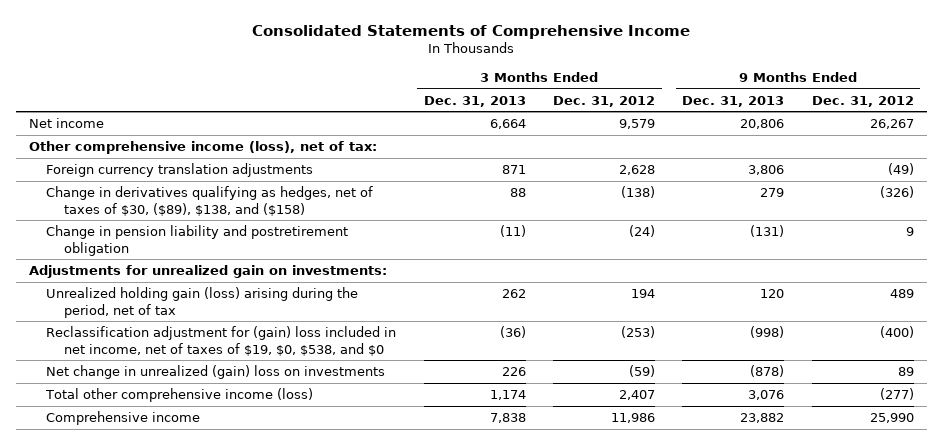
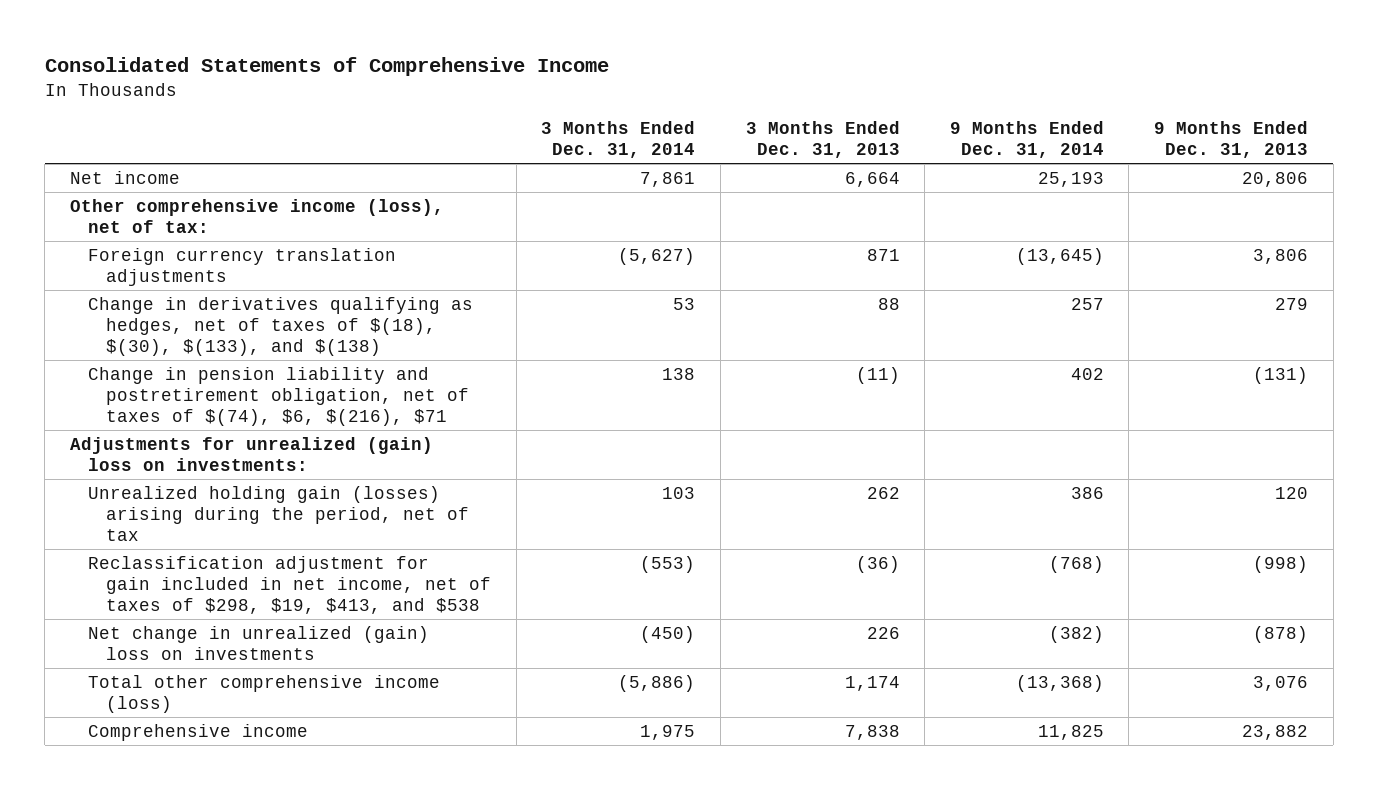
- | 3 Months Ended Dec. 31, 2013 | 3 Months Ended Dec. 31, 2012 | 9 Months Ended Dec. 31, 2013 | 9 Months Ended Dec. 31, 2012
+ | 3 Months Ended Dec. 31, 2014 | 3 Months Ended Dec. 31, 2013 | 9 Months Ended Dec. 31, 2014 | 9 Months Ended Dec. 31, 2013
- Change in derivatives qualifying as hedges, net of taxes of $30, ($89), $138, and ($158) | 88 | (138) | 279 | (326)
- Change in pension liability and postretirement obligation | (11) | (24) | (131) | 9
- Adjustments for unrealized gain on investments:
- Unrealized holding gain (loss) arising during the period, net of tax | 262 | 194 | 120 | 489
- Reclassification adjustment for (gain) loss included in net income, net of taxes of $19, $0, $538, and $0 | (36) | (253) | (998) | (400)
+ Change in derivatives qualifying as hedges, net of taxes of $(18), $(30), $(133), and $(138) | 53 | 88 | 257 | 279
+ Change in pension liability and postretirement obligation, net of taxes of $(74), $6, $(216), $71 | 138 | (11) | 402 | (131)
+ Adjustments for unrealized (gain) loss on investments:
+ Unrealized holding gain (losses) arising during the period, net of tax | 103 | 262 | 386 | 120
+ Reclassification adjustment for gain included in net income, net of taxes of $298, $19, $413, and $538 | (553) | (36) | (768) | (998)

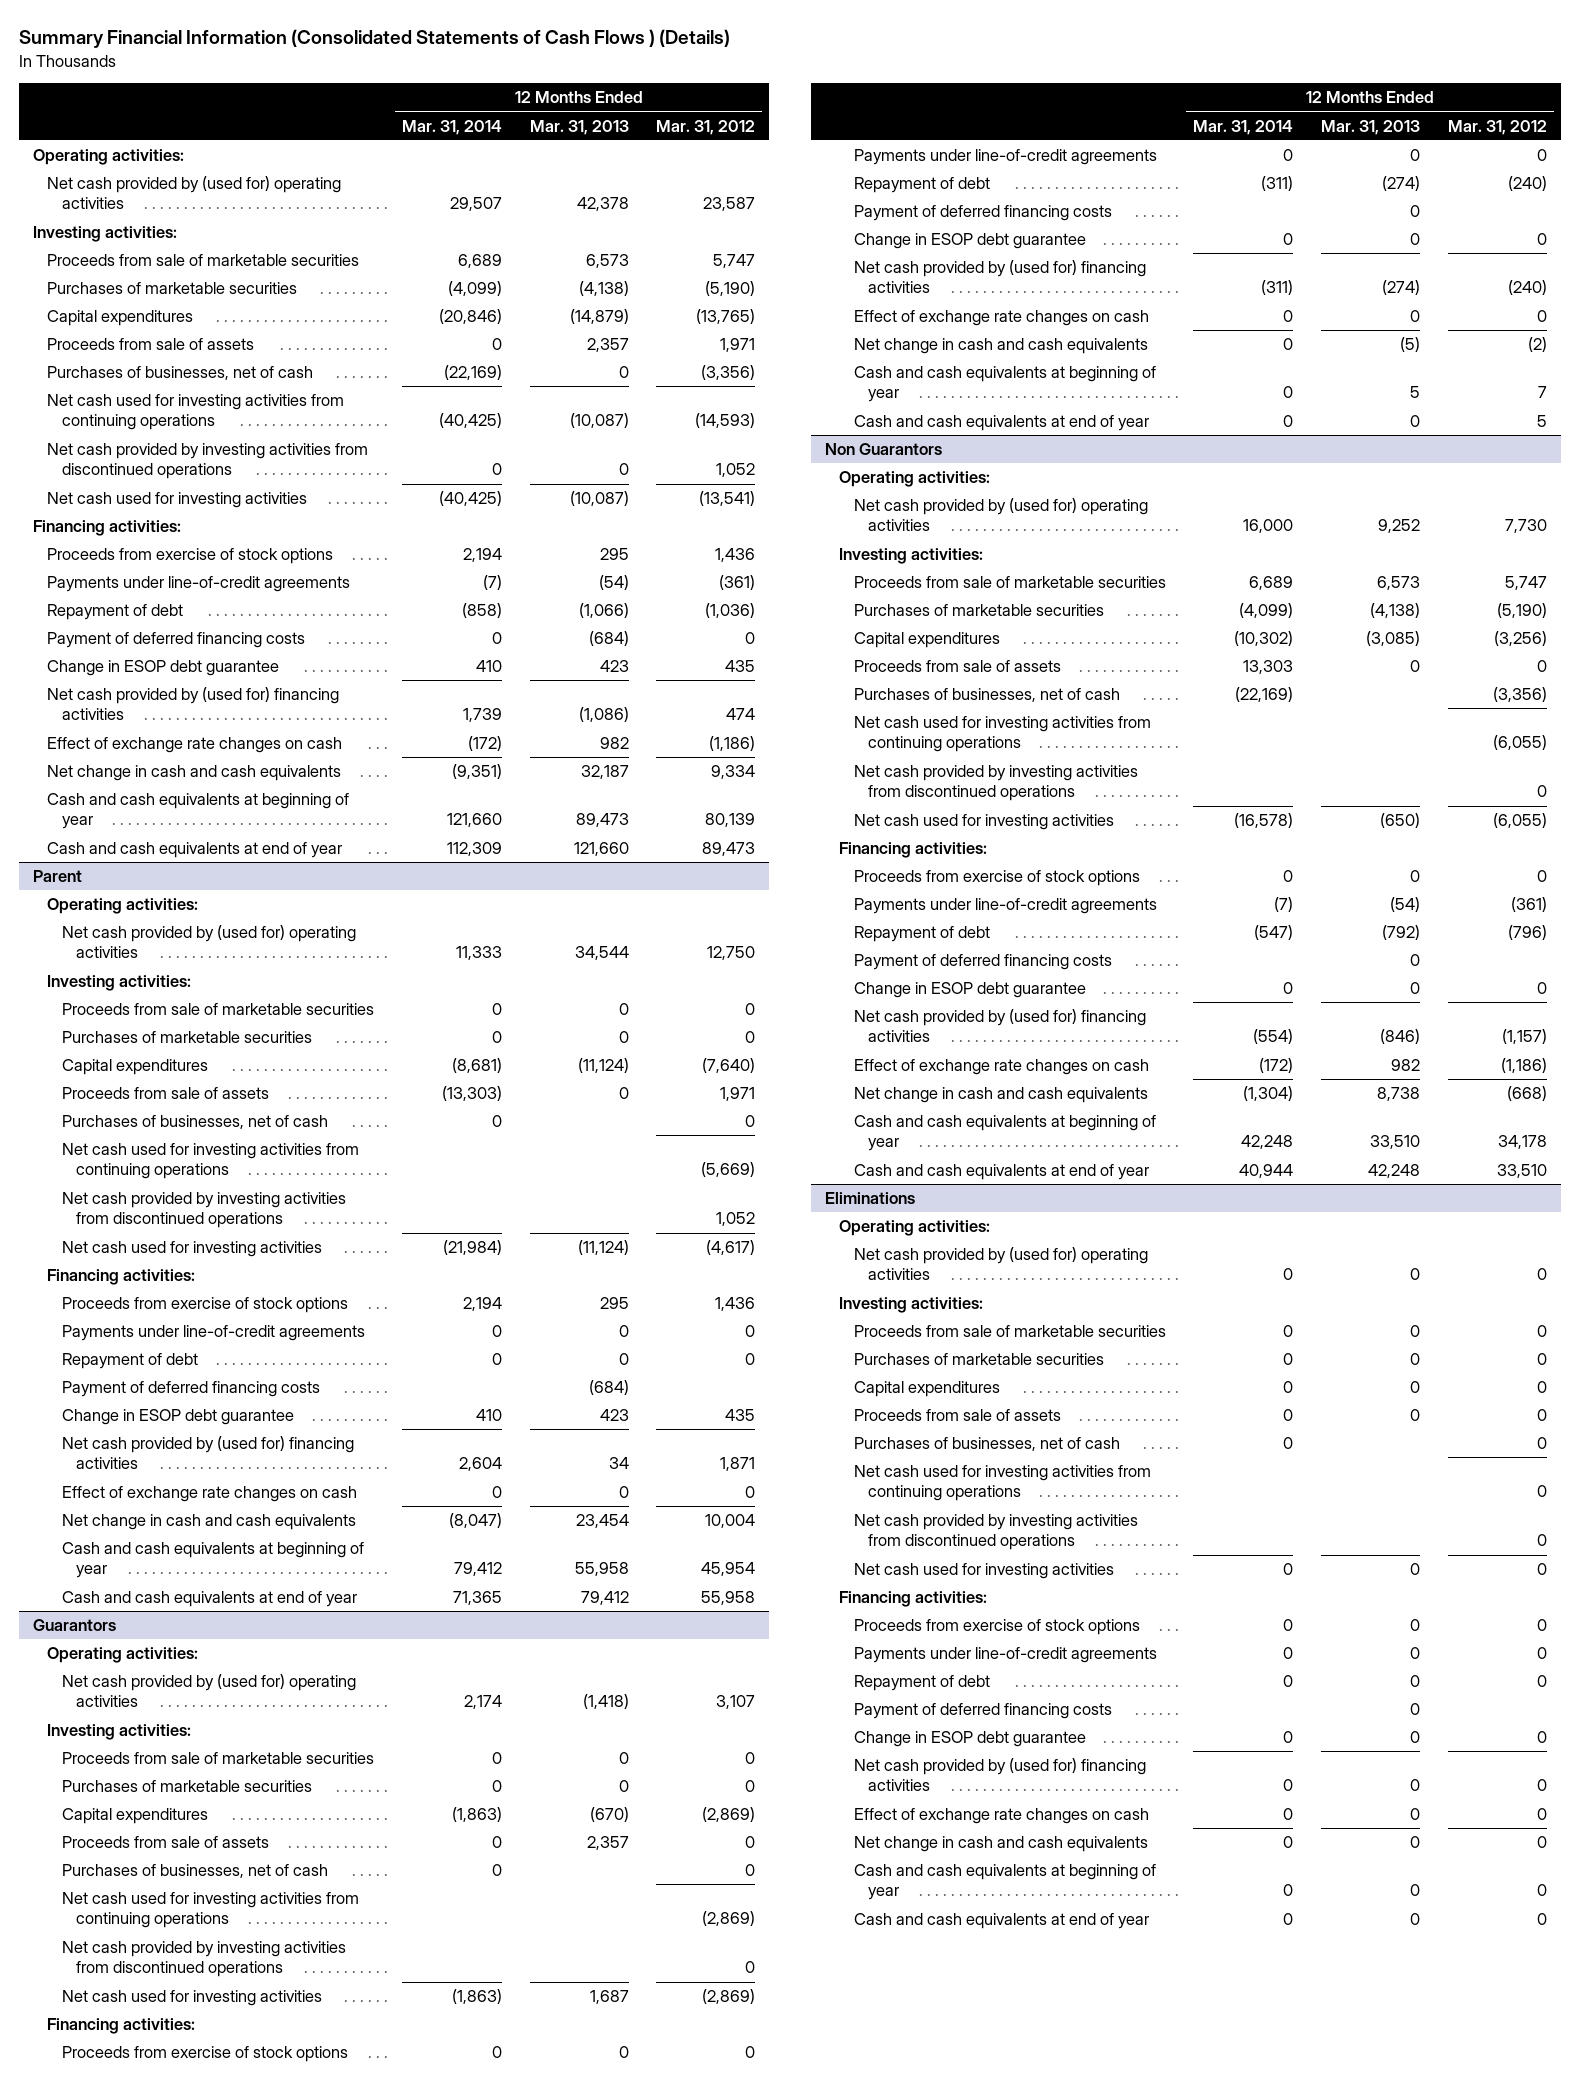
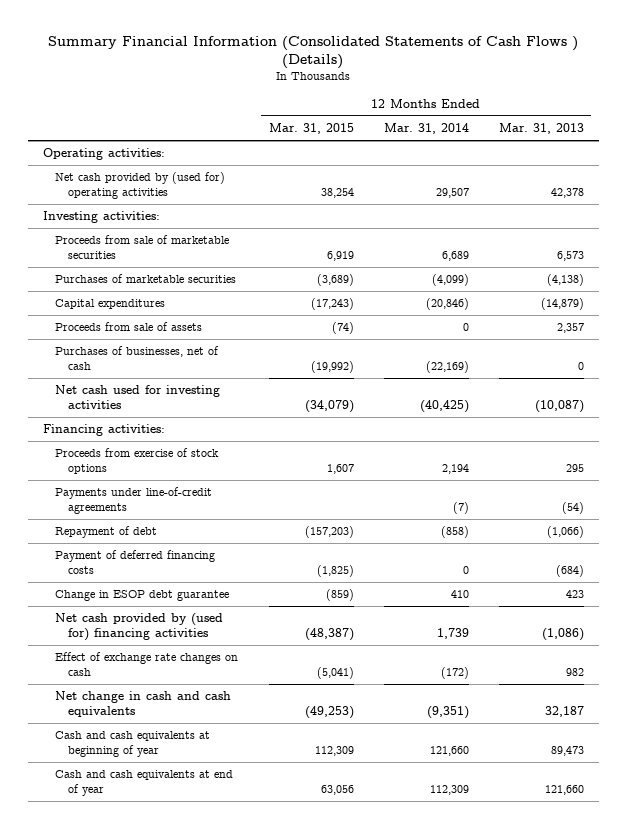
- | 12 Months Ended Mar. 31, 2014 | 12 Months Ended Mar. 31, 2013 | 12 Months Ended Mar. 31, 2012
+ | 12 Months Ended Mar. 31, 2015 | 12 Months Ended Mar. 31, 2014 | 12 Months Ended Mar. 31, 2013
- Net cash used for investing activities from continuing operations | (40,425) | (10,087) | (14,593)
- Net cash provided by investing activities from discontinued operations | 0 | 0 | 1,052
- Parent
- Operating activities:
- Net cash provided by (used for) operating activities | 11,333 | 34,544 | 12,750
- Investing activities:
- Proceeds from sale of marketable securities | 0 | 0 | 0
- Purchases of marketable securities | 0 | 0 | 0
- Capital expenditures | (8,681) | (11,124) | (7,640)
- Proceeds from sale of assets | (13,303) | 0 | 1,971
- Purchases of businesses, net of cash | 0 | | 0
- Net cash used for investing activities from continuing operations | | | (5,669)
- Net cash provided by investing activities from discontinued operations | | | 1,052
- Net cash used for investing activities | (21,984) | (11,124) | (4,617)
- Financing activities:
- Proceeds from exercise of stock options | 2,194 | 295 | 1,436
- Payments under line-of-credit agreements | 0 | 0 | 0
- Repayment of debt | 0 | 0 | 0
- Payment of deferred financing costs | | (684) |
- Change in ESOP debt guarantee | 410 | 423 | 435
- Net cash provided by (used for) financing activities | 2,604 | 34 | 1,871
- Effect of exchange rate changes on cash | 0 | 0 | 0
- Net change in cash and cash equivalents | (8,047) | 23,454 | 10,004
- Cash and cash equivalents at beginning of year | 79,412 | 55,958 | 45,954
- Cash and cash equivalents at end of year | 71,365 | 79,412 | 55,958
- Guarantors
- Operating activities:
- Net cash provided by (used for) operating activities | 2,174 | (1,418) | 3,107
- Investing activities:
- Proceeds from sale of marketable securities | 0 | 0 | 0
- Purchases of marketable securities | 0 | 0 | 0
- Capital expenditures | (1,863) | (670) | (2,869)
- Proceeds from sale of assets | 0 | 2,357 | 0
- Purchases of businesses, net of cash | 0 | | 0
- Net cash used for investing activities from continuing operations | | | (2,869)
- Net cash provided by investing activities from discontinued operations | | | 0
- Net cash used for investing activities | (1,863) | 1,687 | (2,869)
- Financing activities:
- Proceeds from exercise of stock options | 0 | 0 | 0
- Payments under line-of-credit agreements | 0 | 0 | 0
- Repayment of debt | (311) | (274) | (240)
- Payment of deferred financing costs | | 0 |
- Change in ESOP debt guarantee | 0 | 0 | 0
- Net cash provided by (used for) financing activities | (311) | (274) | (240)
- Effect of exchange rate changes on cash | 0 | 0 | 0
- Net change in cash and cash equivalents | 0 | (5) | (2)
- Cash and cash equivalents at beginning of year | 0 | 5 | 7
- Cash and cash equivalents at end of year | 0 | 0 | 5
- Non Guarantors
- Operating activities:
- Net cash provided by (used for) operating activities | 16,000 | 9,252 | 7,730
- Investing activities:
- Proceeds from sale of marketable securities | 6,689 | 6,573 | 5,747
- Purchases of marketable securities | (4,099) | (4,138) | (5,190)
- Capital expenditures | (10,302) | (3,085) | (3,256)
- Proceeds from sale of assets | 13,303 | 0 | 0
- Purchases of businesses, net of cash | (22,169) | | (3,356)
- Net cash used for investing activities from continuing operations | | | (6,055)
- Net cash provided by investing activities from discontinued operations | | | 0
- Net cash used for investing activities | (16,578) | (650) | (6,055)
- Financing activities:
- Proceeds from exercise of stock options | 0 | 0 | 0
- Payments under line-of-credit agreements | (7) | (54) | (361)
- Repayment of debt | (547) | (792) | (796)
- Payment of deferred financing costs | | 0 |
- Change in ESOP debt guarantee | 0 | 0 | 0
- Net cash provided by (used for) financing activities | (554) | (846) | (1,157)
- Effect of exchange rate changes on cash | (172) | 982 | (1,186)
- Net change in cash and cash equivalents | (1,304) | 8,738 | (668)
- Cash and cash equivalents at beginning of year | 42,248 | 33,510 | 34,178
- Cash and cash equivalents at end of year | 40,944 | 42,248 | 33,510
- Eliminations
- Operating activities:
- Net cash provided by (used for) operating activities | 0 | 0 | 0
- Investing activities:
- Proceeds from sale of marketable securities | 0 | 0 | 0
- Purchases of marketable securities | 0 | 0 | 0
- Capital expenditures | 0 | 0 | 0
- Proceeds from sale of assets | 0 | 0 | 0
- Purchases of businesses, net of cash | 0 | | 0
- Net cash used for investing activities from continuing operations | | | 0
- Net cash provided by investing activities from discontinued operations | | | 0
- Net cash used for investing activities | 0 | 0 | 0
- Financing activities:
- Proceeds from exercise of stock options | 0 | 0 | 0
- Payments under line-of-credit agreements | 0 | 0 | 0
- Repayment of debt | 0 | 0 | 0
- Payment of deferred financing costs | | 0 |
- Change in ESOP debt guarantee | 0 | 0 | 0
- Net cash provided by (used for) financing activities | 0 | 0 | 0
- Effect of exchange rate changes on cash | 0 | 0 | 0
- Net change in cash and cash equivalents | 0 | 0 | 0
- Cash and cash equivalents at beginning of year | 0 | 0 | 0
- Cash and cash equivalents at end of year | 0 | 0 | 0

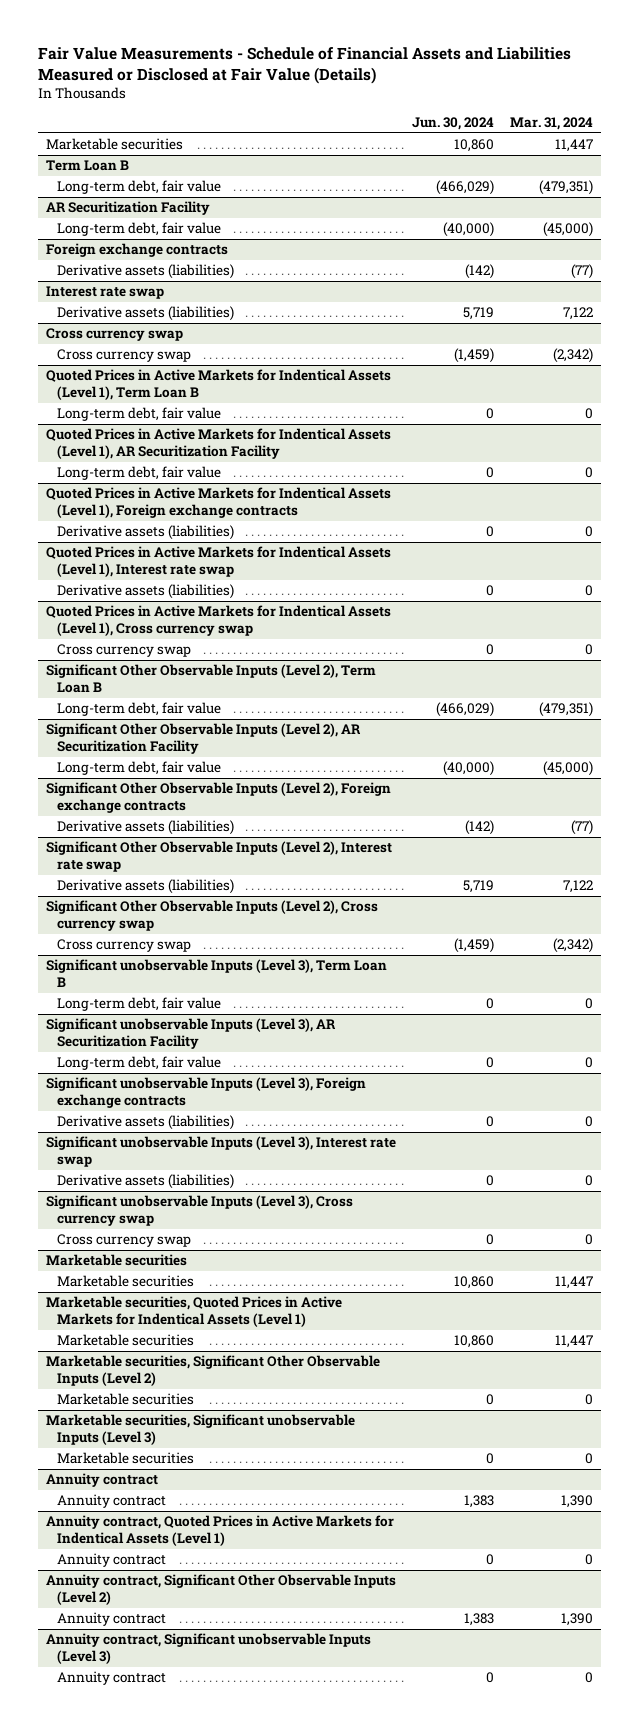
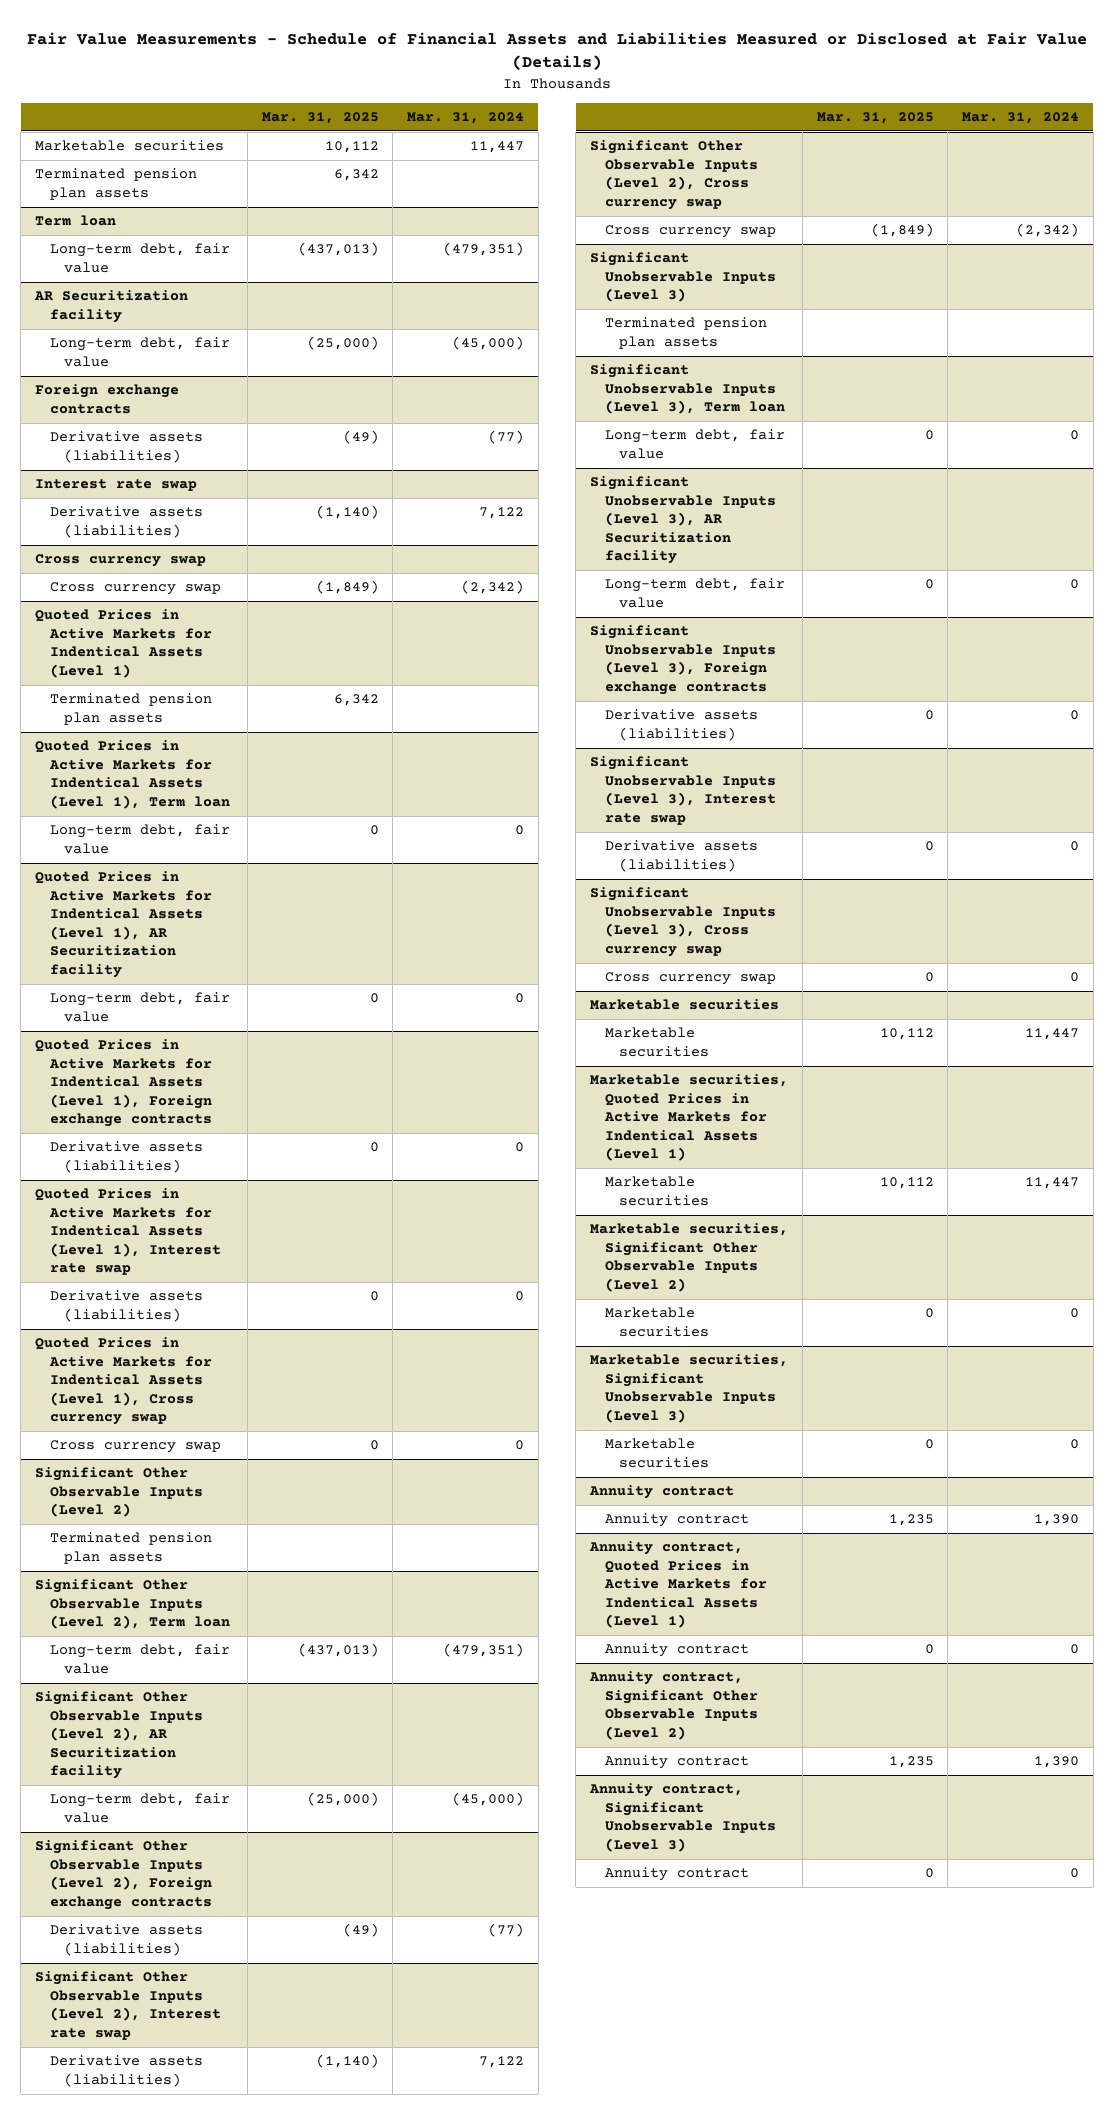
- | Jun. 30, 2024 | Mar. 31, 2024
+ | Mar. 31, 2025 | Mar. 31, 2024
- Term Loan B
+ Terminated pension plan assets | 6,342 |
+ Term loan
- AR Securitization Facility
+ AR Securitization facility
- Quoted Prices in Active Markets for Indentical Assets (Level 1), Term Loan B
+ Quoted Prices in Active Markets for Indentical Assets (Level 1)
+ Terminated pension plan assets | 6,342 |
+ Quoted Prices in Active Markets for Indentical Assets (Level 1), Term loan
- Quoted Prices in Active Markets for Indentical Assets (Level 1), AR Securitization Facility
+ Quoted Prices in Active Markets for Indentical Assets (Level 1), AR Securitization facility
- Significant Other Observable Inputs (Level 2), Term Loan B
+ Significant Other Observable Inputs (Level 2)
+ Terminated pension plan assets
+ Significant Other Observable Inputs (Level 2), Term loan
- Significant Other Observable Inputs (Level 2), AR Securitization Facility
+ Significant Other Observable Inputs (Level 2), AR Securitization facility
- Significant unobservable Inputs (Level 3), Term Loan B
+ Significant Unobservable Inputs (Level 3)
+ Terminated pension plan assets
+ Significant Unobservable Inputs (Level 3), Term loan
- Significant unobservable Inputs (Level 3), AR Securitization Facility
+ Significant Unobservable Inputs (Level 3), AR Securitization facility
- Significant unobservable Inputs (Level 3), Foreign exchange contracts
+ Significant Unobservable Inputs (Level 3), Foreign exchange contracts
- Significant unobservable Inputs (Level 3), Interest rate swap
+ Significant Unobservable Inputs (Level 3), Interest rate swap
- Significant unobservable Inputs (Level 3), Cross currency swap
+ Significant Unobservable Inputs (Level 3), Cross currency swap
- Marketable securities, Significant unobservable Inputs (Level 3)
+ Marketable securities, Significant Unobservable Inputs (Level 3)
- Annuity contract, Significant unobservable Inputs (Level 3)
+ Annuity contract, Significant Unobservable Inputs (Level 3)

